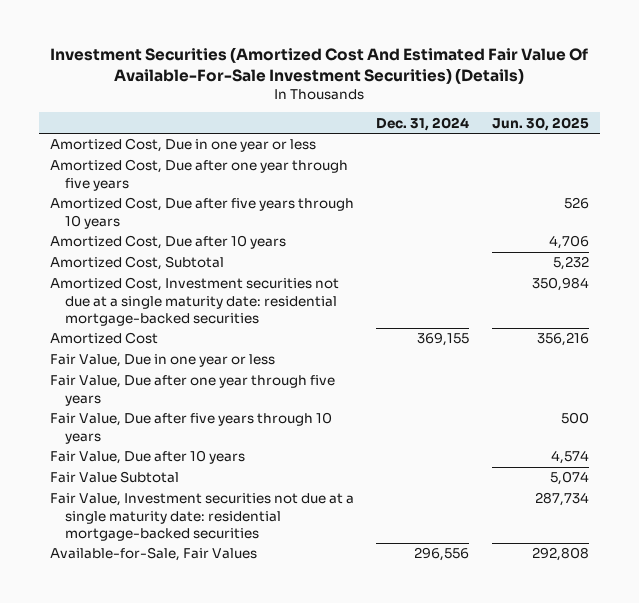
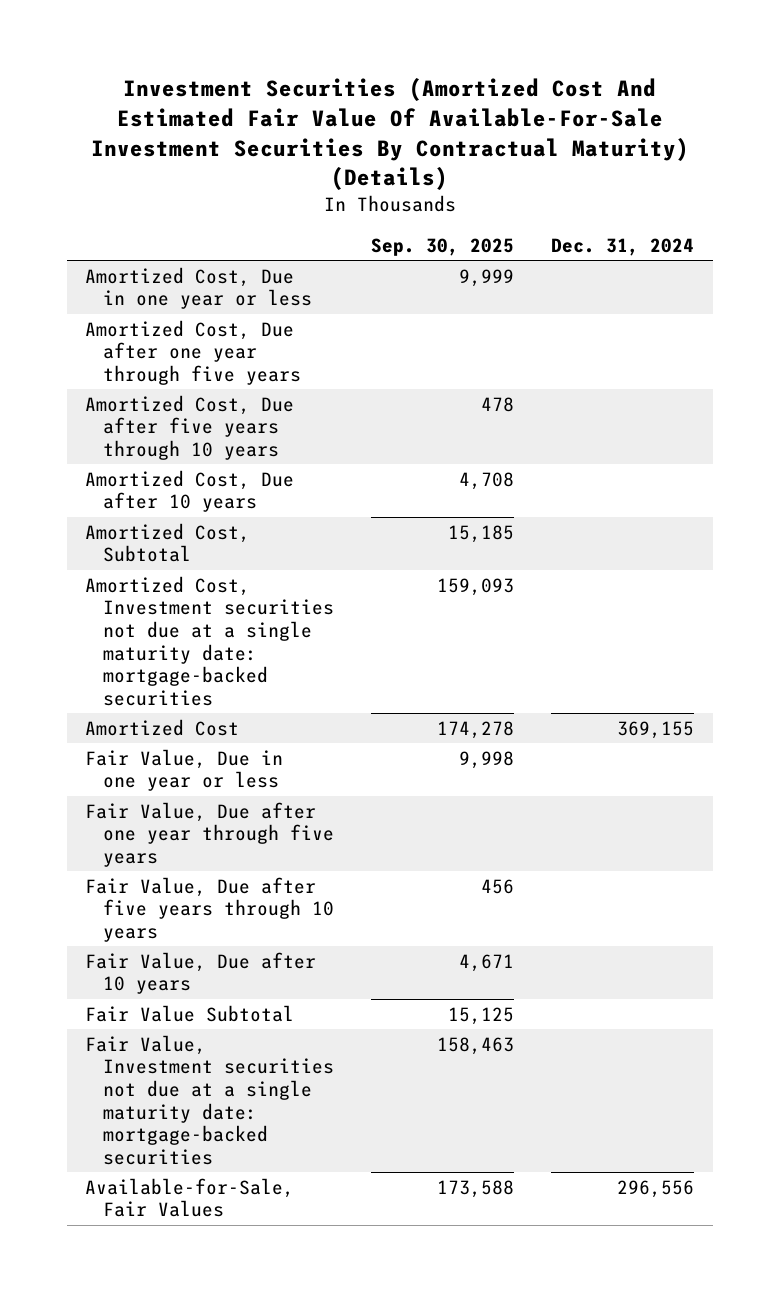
- Investment Securities (Amortized Cost And Estimated Fair Value Of Available-For-Sale Investment Securities) (Details)
+ Investment Securities (Amortized Cost And Estimated Fair Value Of Available-For-Sale Investment Securities By Contractual Maturity) (Details)
- | Dec. 31, 2024 | Jun. 30, 2025
+ | Sep. 30, 2025 | Dec. 31, 2024
- Amortized Cost, Investment securities not due at a single maturity date: residential mortgage-backed securities | | 350,984
+ Amortized Cost, Investment securities not due at a single maturity date: mortgage-backed securities | 159,093 |
- Fair Value, Investment securities not due at a single maturity date: residential mortgage-backed securities | | 287,734
+ Fair Value, Investment securities not due at a single maturity date: mortgage-backed securities | 158,463 |

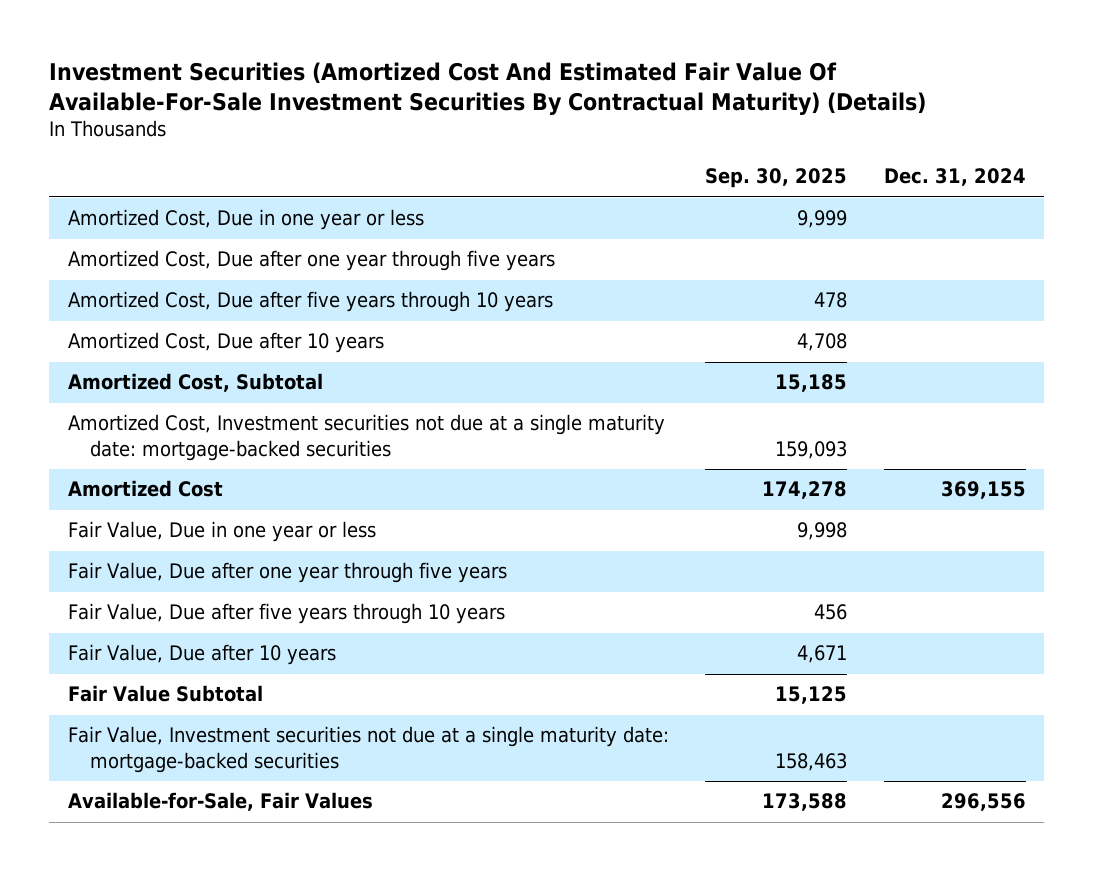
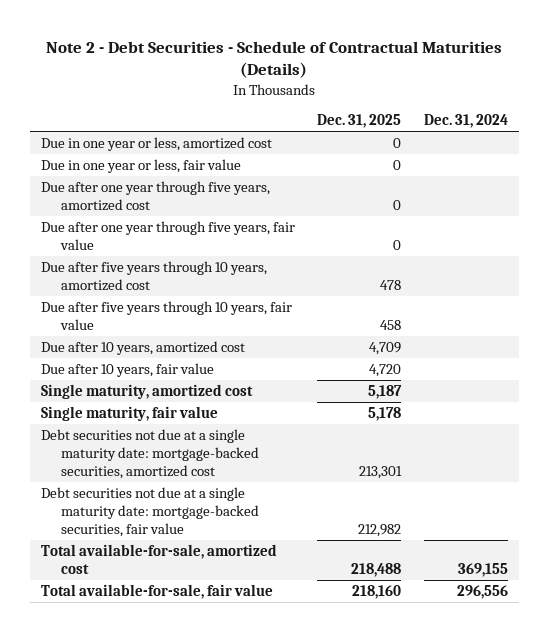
- Investment Securities (Amortized Cost And Estimated Fair Value Of Available-For-Sale Investment Securities By Contractual Maturity) (Details)
+ Note 2 - Debt Securities - Schedule of Contractual Maturities (Details)
- | Sep. 30, 2025 | Dec. 31, 2024
+ | Dec. 31, 2025 | Dec. 31, 2024
- Amortized Cost, Due in one year or less | 9,999 |
- Amortized Cost, Due after one year through five years
- Amortized Cost, Due after five years through 10 years | 478 |
- Amortized Cost, Due after 10 years | 4,708 |
- Amortized Cost, Subtotal | 15,185 |
- Amortized Cost, Investment securities not due at a single maturity date: mortgage-backed securities | 159,093 |
- Amortized Cost | 174,278 | 369,155
- Fair Value, Due in one year or less | 9,998 |
- Fair Value, Due after one year through five years
- Fair Value, Due after five years through 10 years | 456 |
- Fair Value, Due after 10 years | 4,671 |
- Fair Value Subtotal | 15,125 |
- Fair Value, Investment securities not due at a single maturity date: mortgage-backed securities | 158,463 |
- Available-for-Sale, Fair Values | 173,588 | 296,556
+ Due in one year or less, amortized cost | 0 |
+ Due in one year or less, fair value | 0 |
+ Due after one year through five years, amortized cost | 0 |
+ Due after one year through five years, fair value | 0 |
+ Due after five years through 10 years, amortized cost | 478 |
+ Due after five years through 10 years, fair value | 458 |
+ Due after 10 years, amortized cost | 4,709 |
+ Due after 10 years, fair value | 4,720 |
+ Single maturity, amortized cost | 5,187 |
+ Single maturity, fair value | 5,178 |
+ Debt securities not due at a single maturity date: mortgage-backed securities, amortized cost | 213,301 |
+ Debt securities not due at a single maturity date: mortgage-backed securities, fair value | 212,982 |
+ Total available-for-sale, amortized cost | 218,488 | 369,155
+ Total available-for-sale, fair value | 218,160 | 296,556

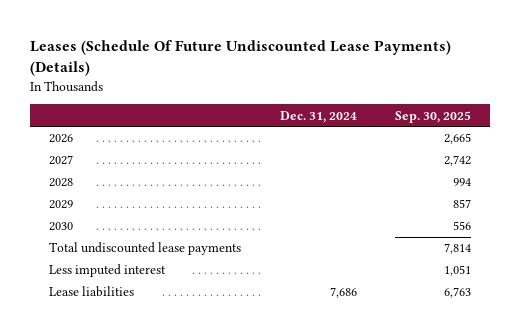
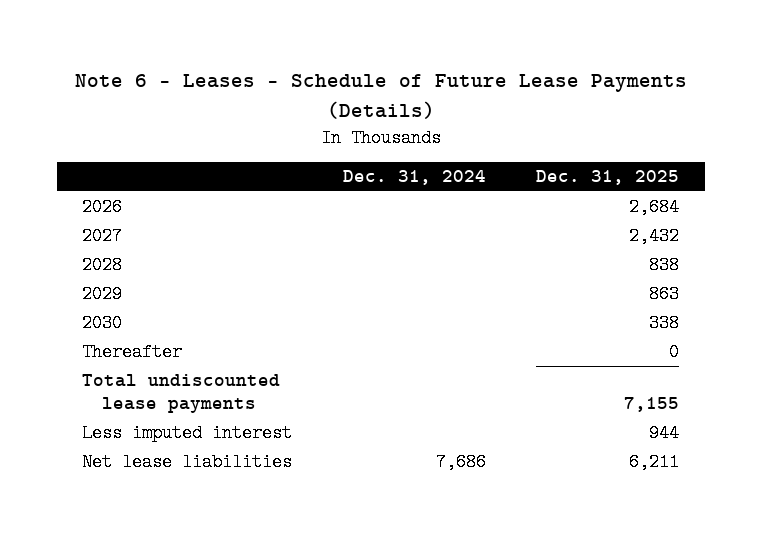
- Leases (Schedule Of Future Undiscounted Lease Payments) (Details)
+ Note 6 - Leases - Schedule of Future Lease Payments (Details)
- | Dec. 31, 2024 | Sep. 30, 2025
+ | Dec. 31, 2024 | Dec. 31, 2025
+ Thereafter | | 0
- Lease liabilities | 7,686 | 6,763
+ Net lease liabilities | 7,686 | 6,211

